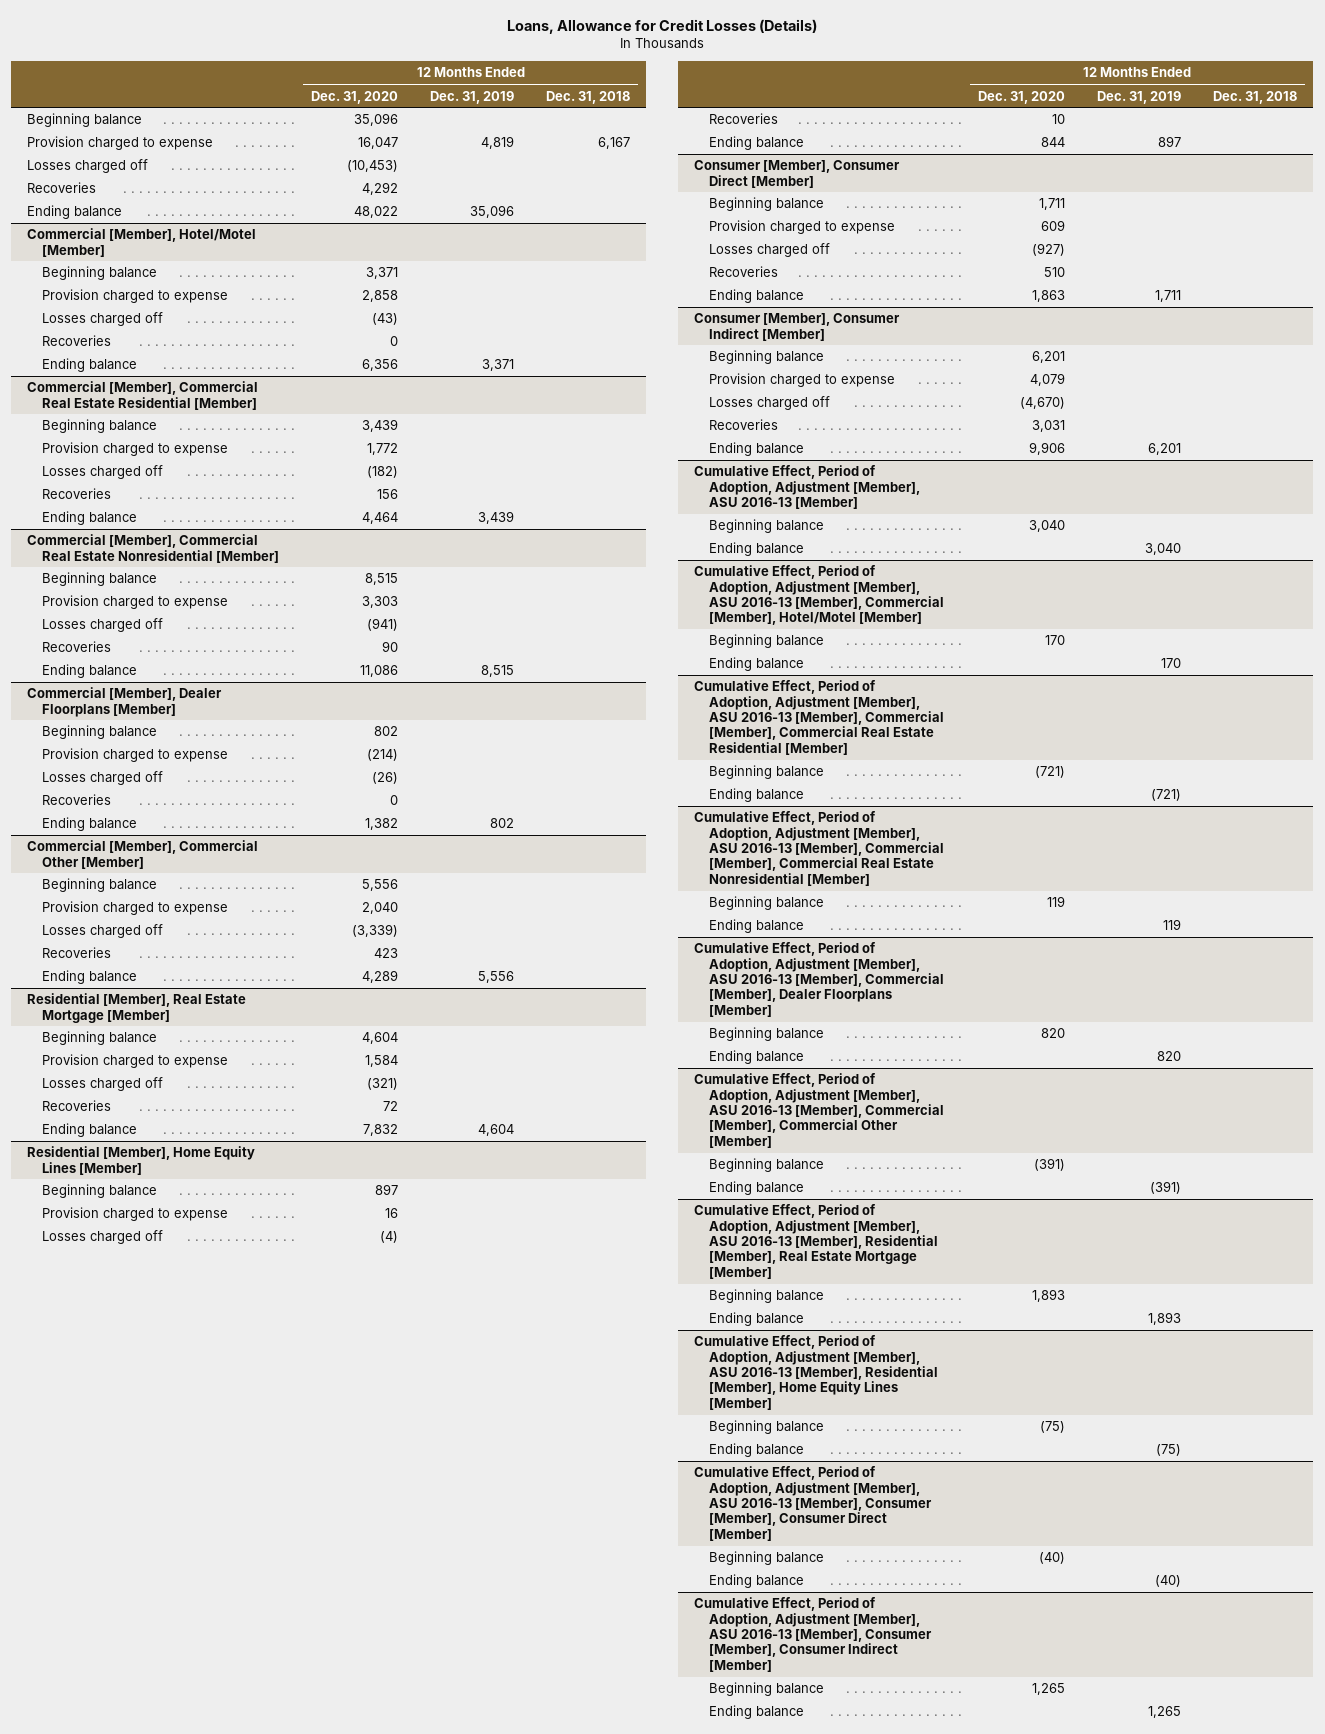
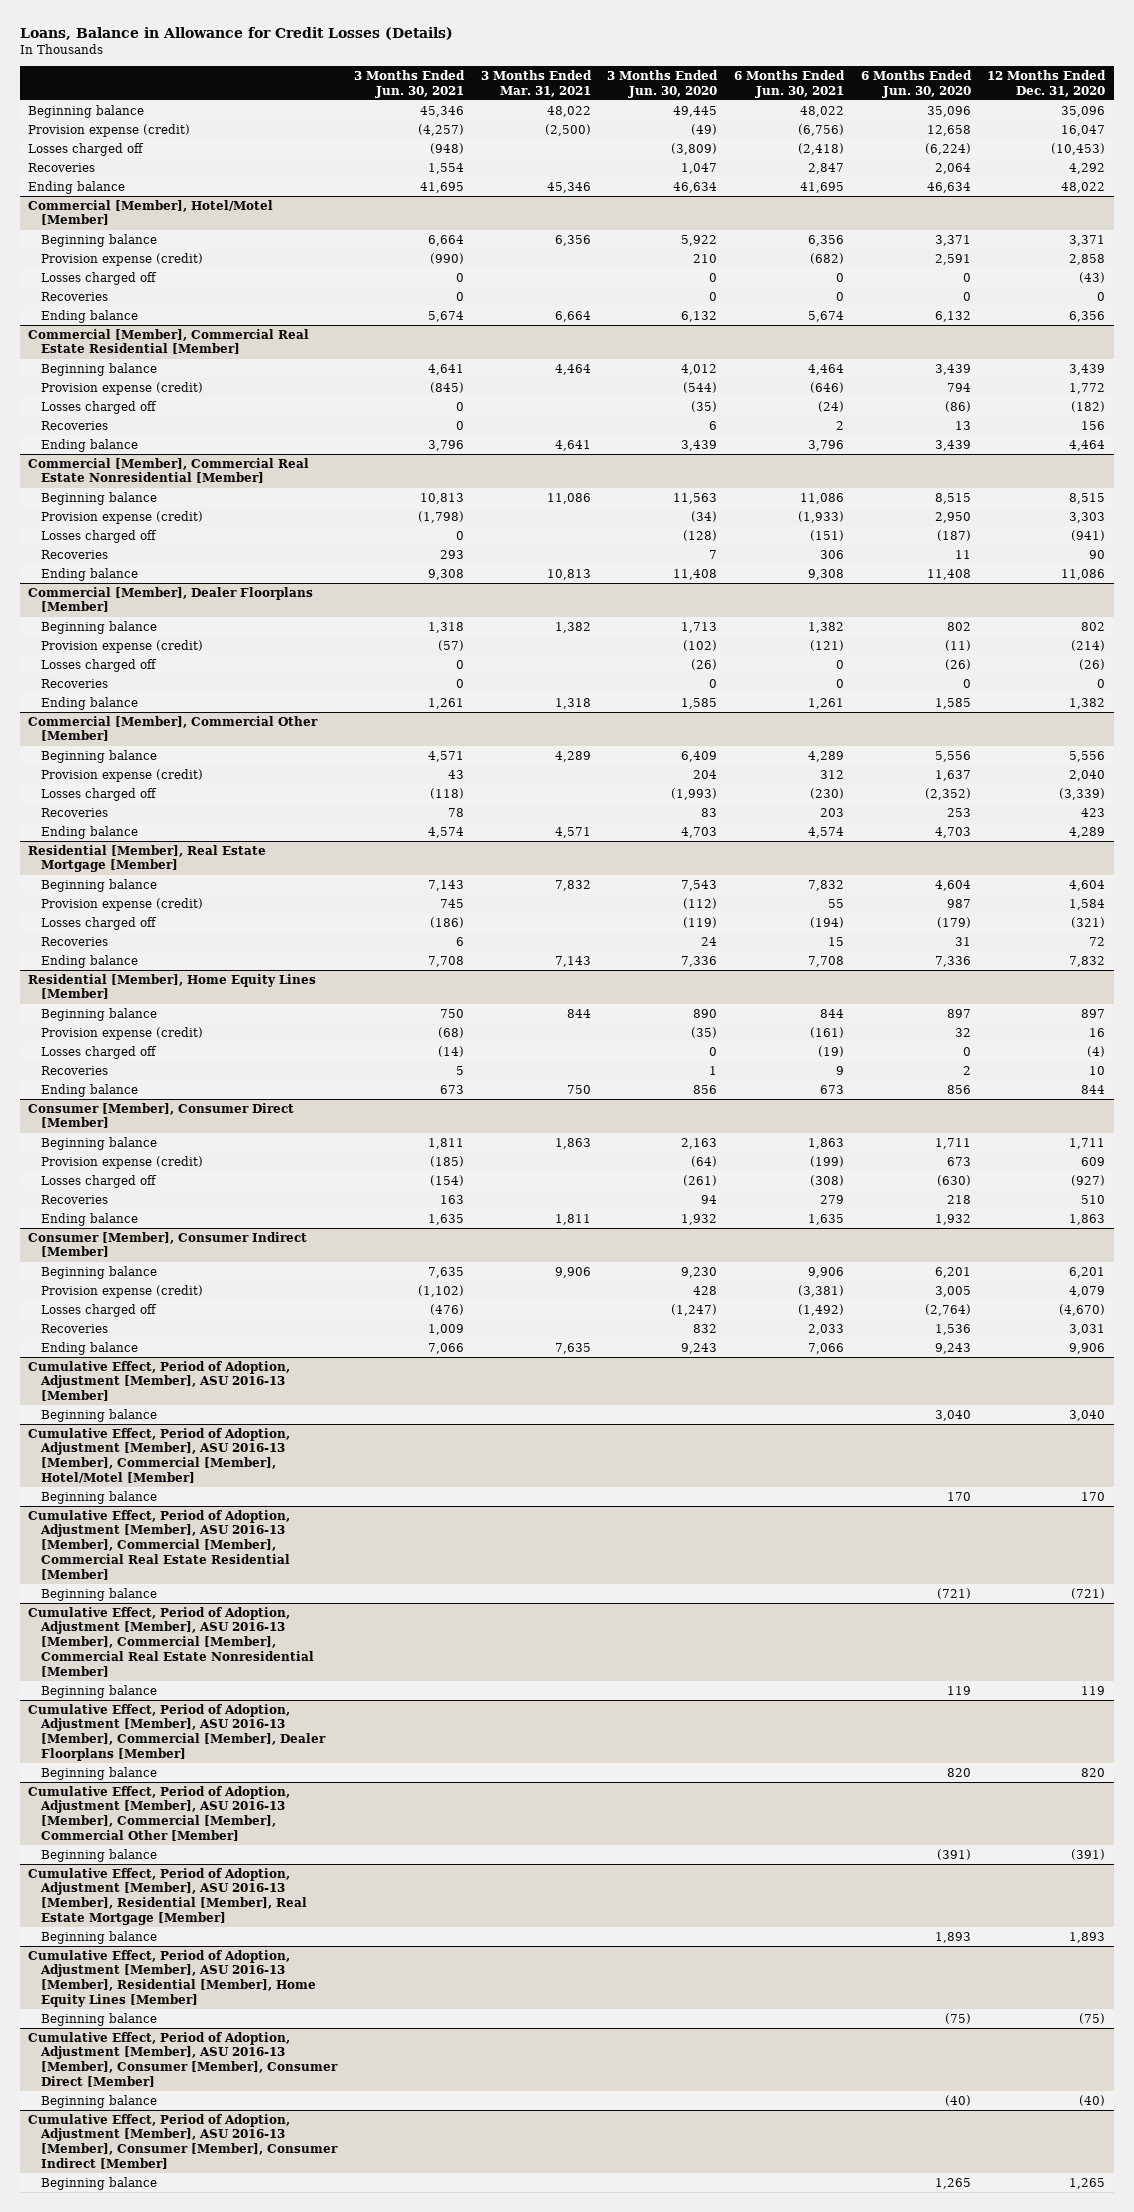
- Loans, Allowance for Credit Losses (Details)
+ Loans, Balance in Allowance for Credit Losses (Details)
- | 12 Months Ended Dec. 31, 2020 | 12 Months Ended Dec. 31, 2019 | 12 Months Ended Dec. 31, 2018
+ | 3 Months Ended Jun. 30, 2021 | 3 Months Ended Mar. 31, 2021 | 3 Months Ended Jun. 30, 2020 | 6 Months Ended Jun. 30, 2021 | 6 Months Ended Jun. 30, 2020 | 12 Months Ended Dec. 31, 2020
- Provision charged to expense | 16,047 | 4,819 | 6,167
+ Provision expense (credit) | (4,257) | (2,500) | (49) | (6,756) | 12,658 | 16,047
@ Commercial [Member], Hotel/Motel [Member]
- Provision charged to expense | 2,858 | |
+ Provision expense (credit) | (990) | | 210 | (682) | 2,591 | 2,858
@ Commercial [Member], Commercial Real Estate Residential [Member]
- Provision charged to expense | 1,772 | |
+ Provision expense (credit) | (845) | | (544) | (646) | 794 | 1,772
@ Commercial [Member], Commercial Real Estate Nonresidential [Member]
- Provision charged to expense | 3,303 | |
+ Provision expense (credit) | (1,798) | | (34) | (1,933) | 2,950 | 3,303
@ Commercial [Member], Dealer Floorplans [Member]
- Provision charged to expense | (214) | |
+ Provision expense (credit) | (57) | | (102) | (121) | (11) | (214)
@ Commercial [Member], Commercial Other [Member]
- Provision charged to expense | 2,040 | |
+ Provision expense (credit) | 43 | | 204 | 312 | 1,637 | 2,040
@ Residential [Member], Real Estate Mortgage [Member]
- Provision charged to expense | 1,584 | |
+ Provision expense (credit) | 745 | | (112) | 55 | 987 | 1,584
@ Residential [Member], Home Equity Lines [Member]
- Provision charged to expense | 16 | |
+ Provision expense (credit) | (68) | | (35) | (161) | 32 | 16
@ Consumer [Member], Consumer Direct [Member]
- Provision charged to expense | 609 | |
+ Provision expense (credit) | (185) | | (64) | (199) | 673 | 609
@ Consumer [Member], Consumer Indirect [Member]
- Provision charged to expense | 4,079 | |
+ Provision expense (credit) | (1,102) | | 428 | (3,381) | 3,005 | 4,079
@ Cumulative Effect, Period of Adoption, Adjustment [Member], ASU 2016-13 [Member]
- Ending balance | | 3,040 |
@ Cumulative Effect, Period of Adoption, Adjustment [Member], ASU 2016-13 [Member], Commercial [Member], Hotel/Motel [Member]
- Ending balance | | 170 |
@ Cumulative Effect, Period of Adoption, Adjustment [Member], ASU 2016-13 [Member], Commercial [Member], Commercial Real Estate Residential [Member]
- Ending balance | | (721) |
@ Cumulative Effect, Period of Adoption, Adjustment [Member], ASU 2016-13 [Member], Commercial [Member], Commercial Real Estate Nonresidential [Member]
- Ending balance | | 119 |
@ Cumulative Effect, Period of Adoption, Adjustment [Member], ASU 2016-13 [Member], Commercial [Member], Dealer Floorplans [Member]
- Ending balance | | 820 |
@ Cumulative Effect, Period of Adoption, Adjustment [Member], ASU 2016-13 [Member], Commercial [Member], Commercial Other [Member]
- Ending balance | | (391) |
@ Cumulative Effect, Period of Adoption, Adjustment [Member], ASU 2016-13 [Member], Residential [Member], Real Estate Mortgage [Member]
- Ending balance | | 1,893 |
@ Cumulative Effect, Period of Adoption, Adjustment [Member], ASU 2016-13 [Member], Residential [Member], Home Equity Lines [Member]
- Ending balance | | (75) |
@ Cumulative Effect, Period of Adoption, Adjustment [Member], ASU 2016-13 [Member], Consumer [Member], Consumer Direct [Member]
- Ending balance | | (40) |
@ Cumulative Effect, Period of Adoption, Adjustment [Member], ASU 2016-13 [Member], Consumer [Member], Consumer Indirect [Member]
- Ending balance | | 1,265 |

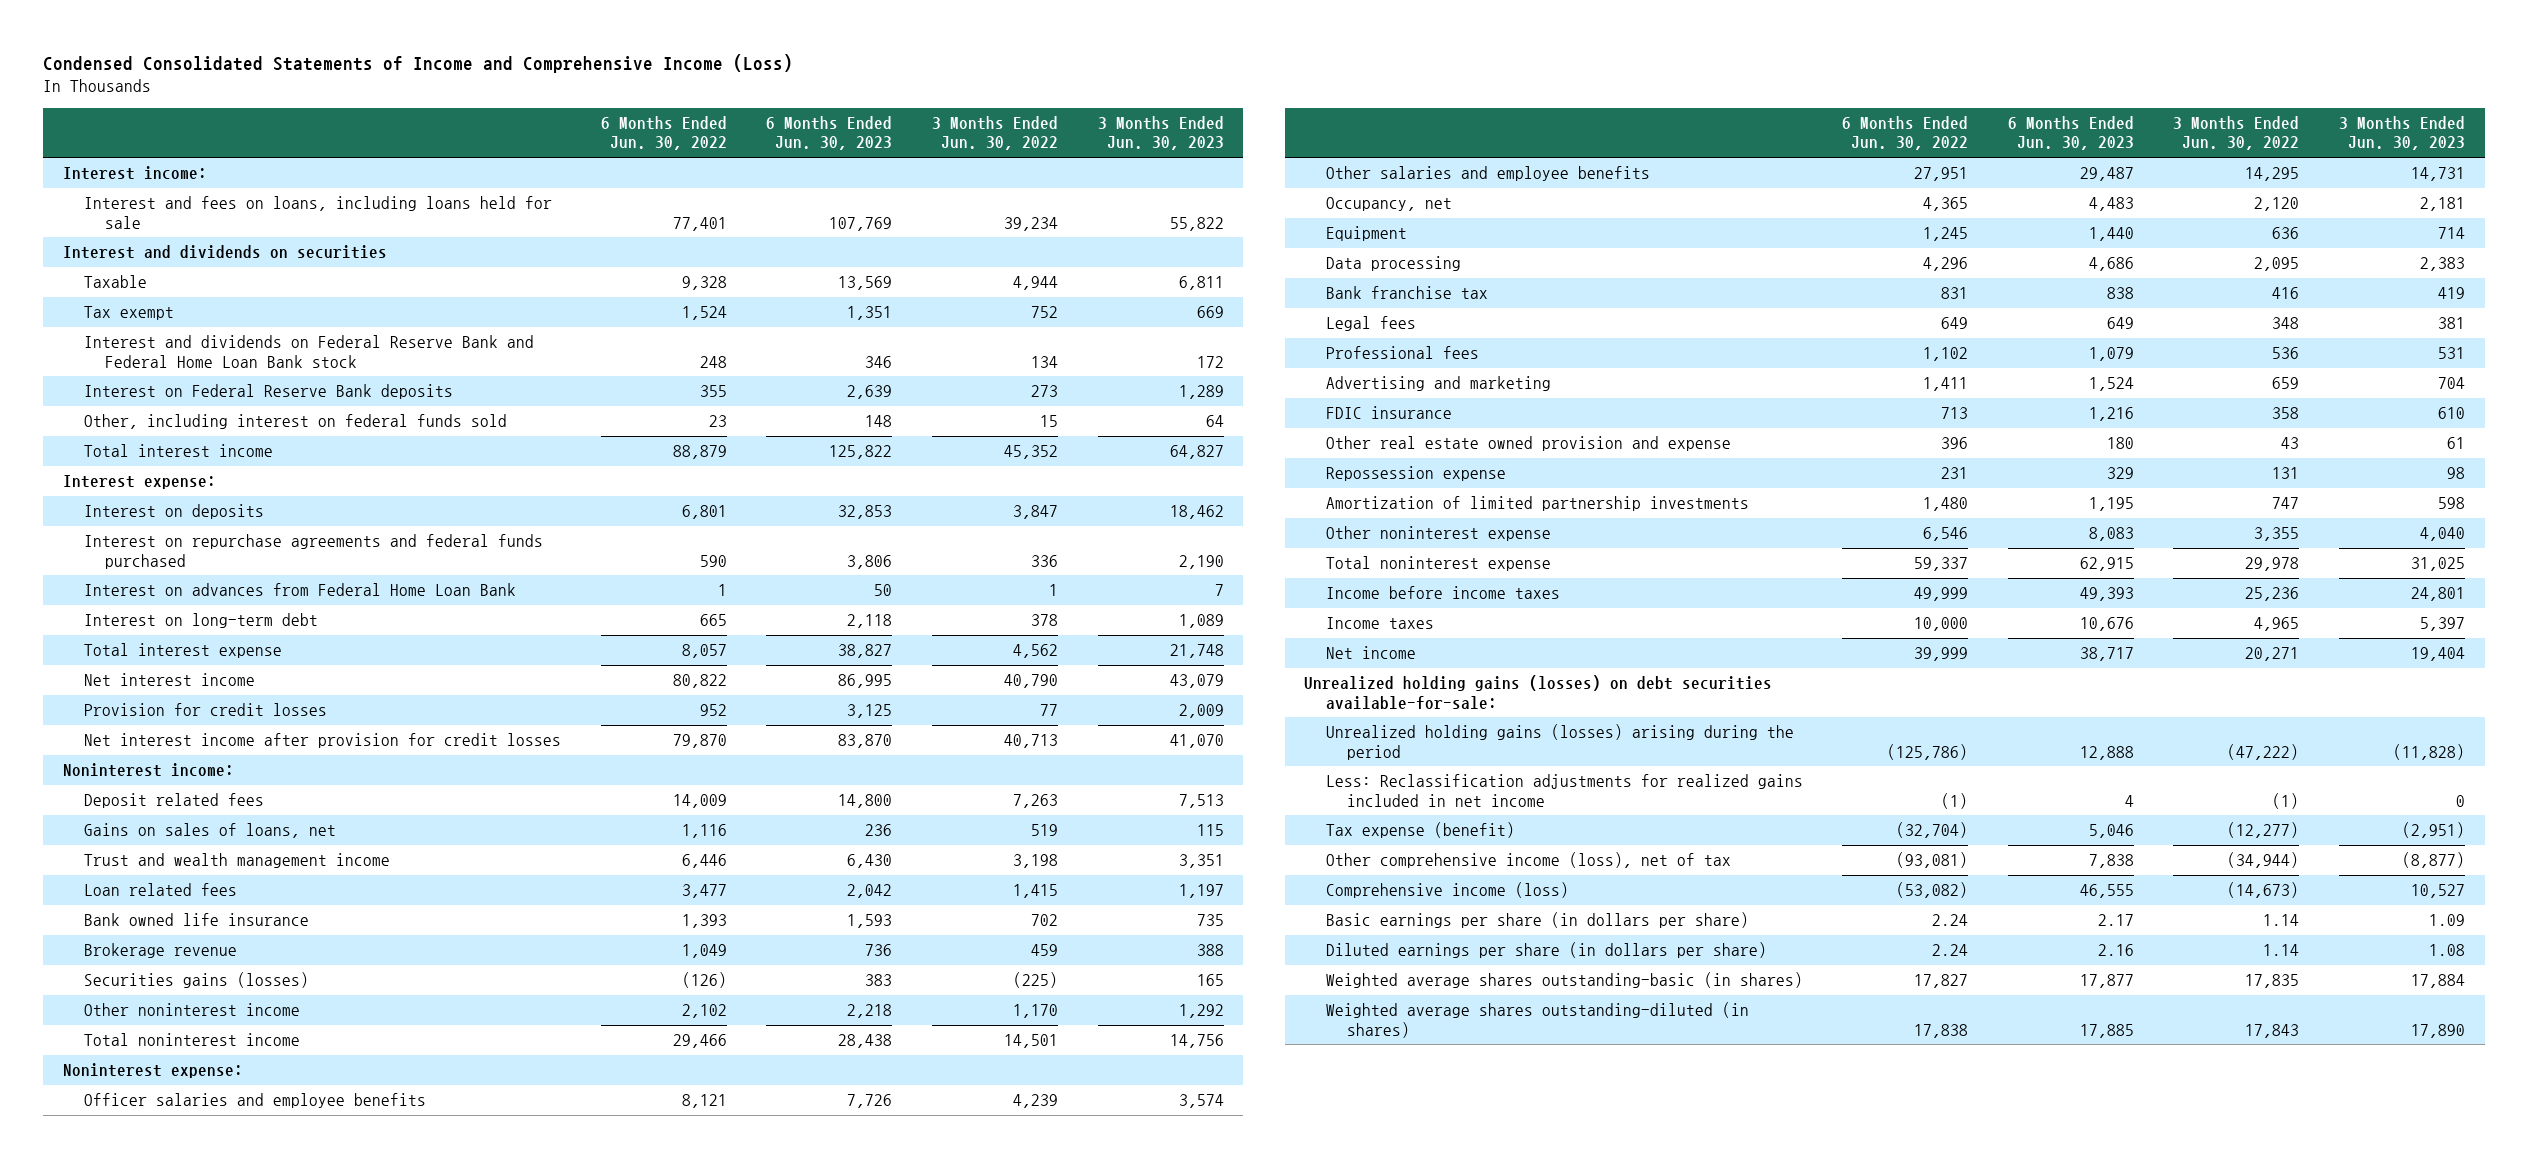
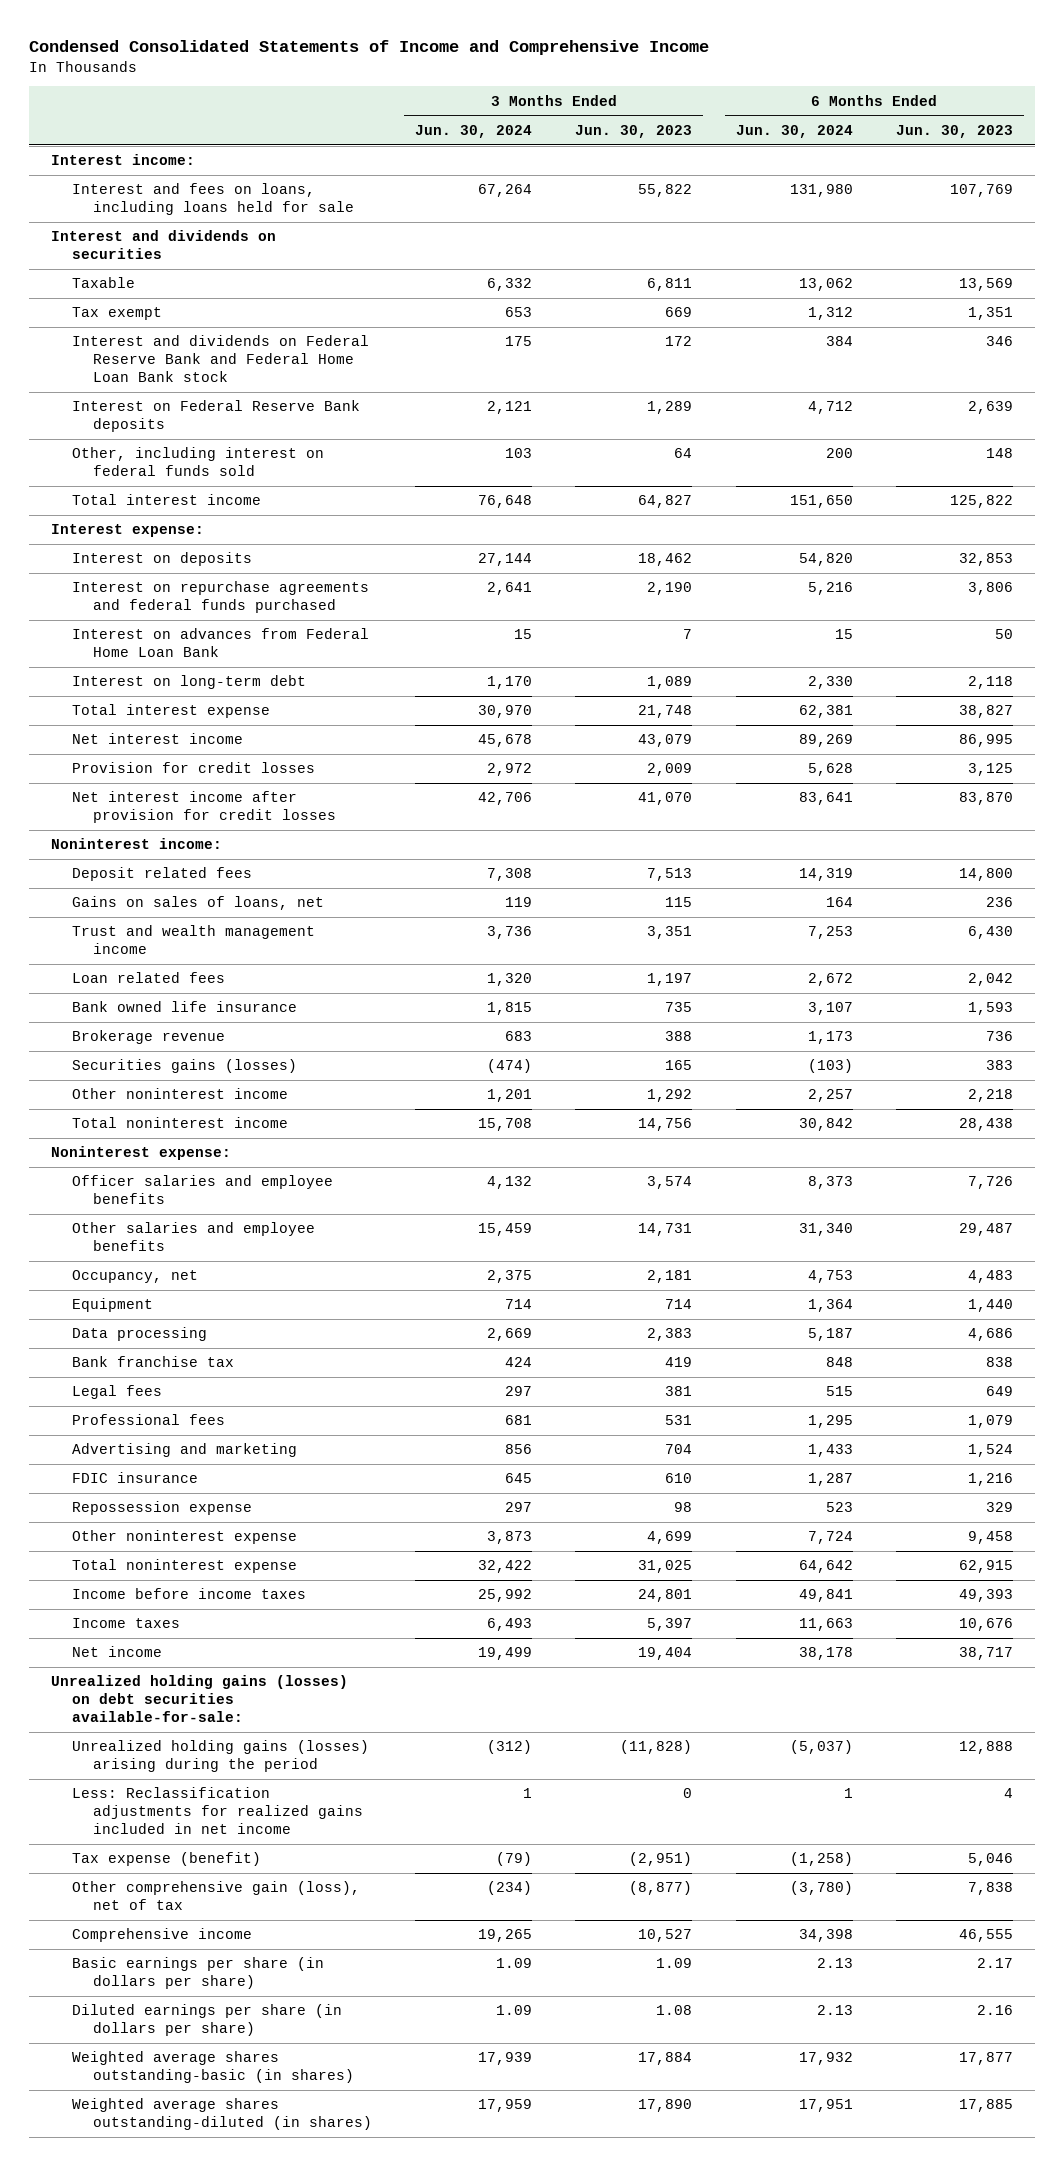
- Condensed Consolidated Statements of Income and Comprehensive Income (Loss)
+ Condensed Consolidated Statements of Income and Comprehensive Income
- | 6 Months Ended Jun. 30, 2022 | 6 Months Ended Jun. 30, 2023 | 3 Months Ended Jun. 30, 2022 | 3 Months Ended Jun. 30, 2023
+ | 3 Months Ended Jun. 30, 2024 | 3 Months Ended Jun. 30, 2023 | 6 Months Ended Jun. 30, 2024 | 6 Months Ended Jun. 30, 2023
- Other real estate owned provision and expense | 396 | 180 | 43 | 61
- Amortization of limited partnership investments | 1,480 | 1,195 | 747 | 598
- Other noninterest expense | 6,546 | 8,083 | 3,355 | 4,040
+ Other noninterest expense | 3,873 | 4,699 | 7,724 | 9,458
- Other comprehensive income (loss), net of tax | (93,081) | 7,838 | (34,944) | (8,877)
- Comprehensive income (loss) | (53,082) | 46,555 | (14,673) | 10,527
+ Other comprehensive gain (loss), net of tax | (234) | (8,877) | (3,780) | 7,838
+ Comprehensive income | 19,265 | 10,527 | 34,398 | 46,555

